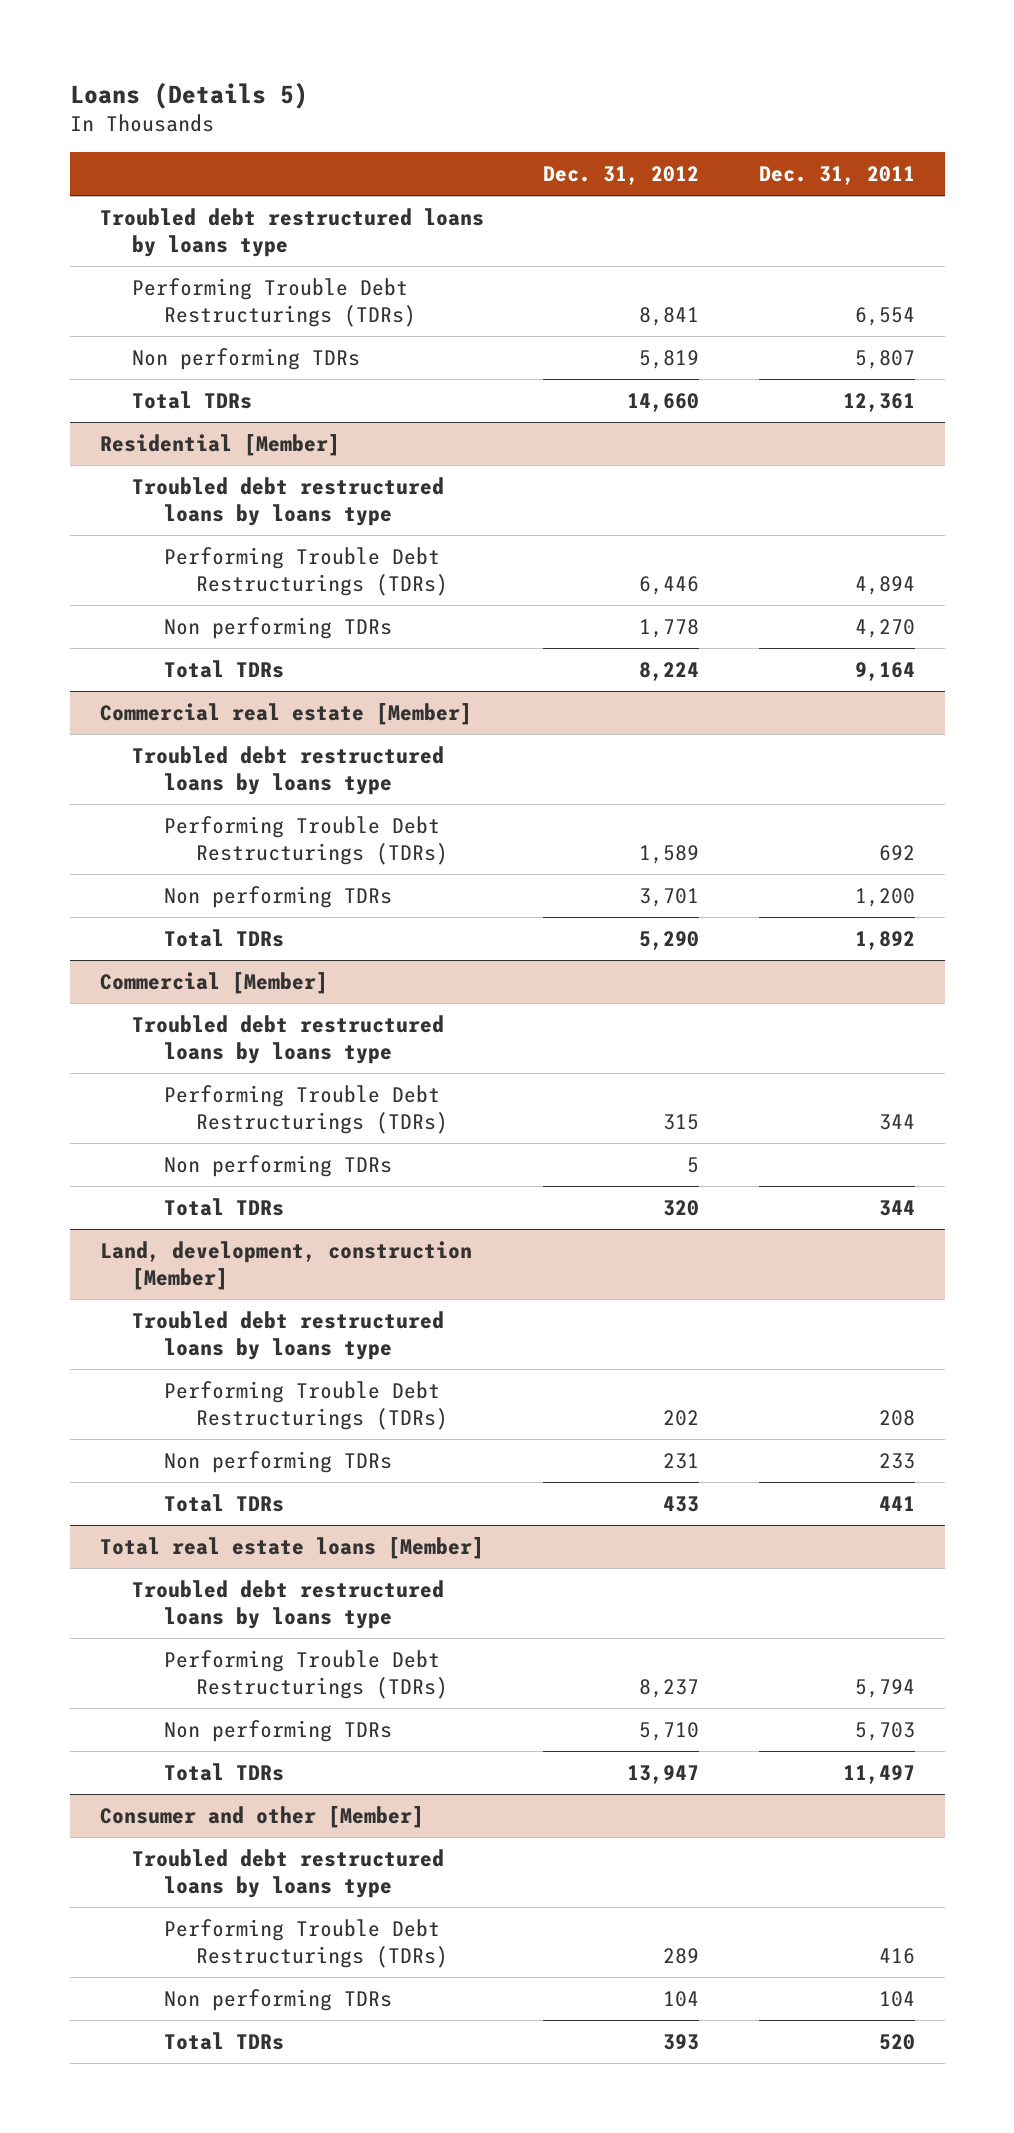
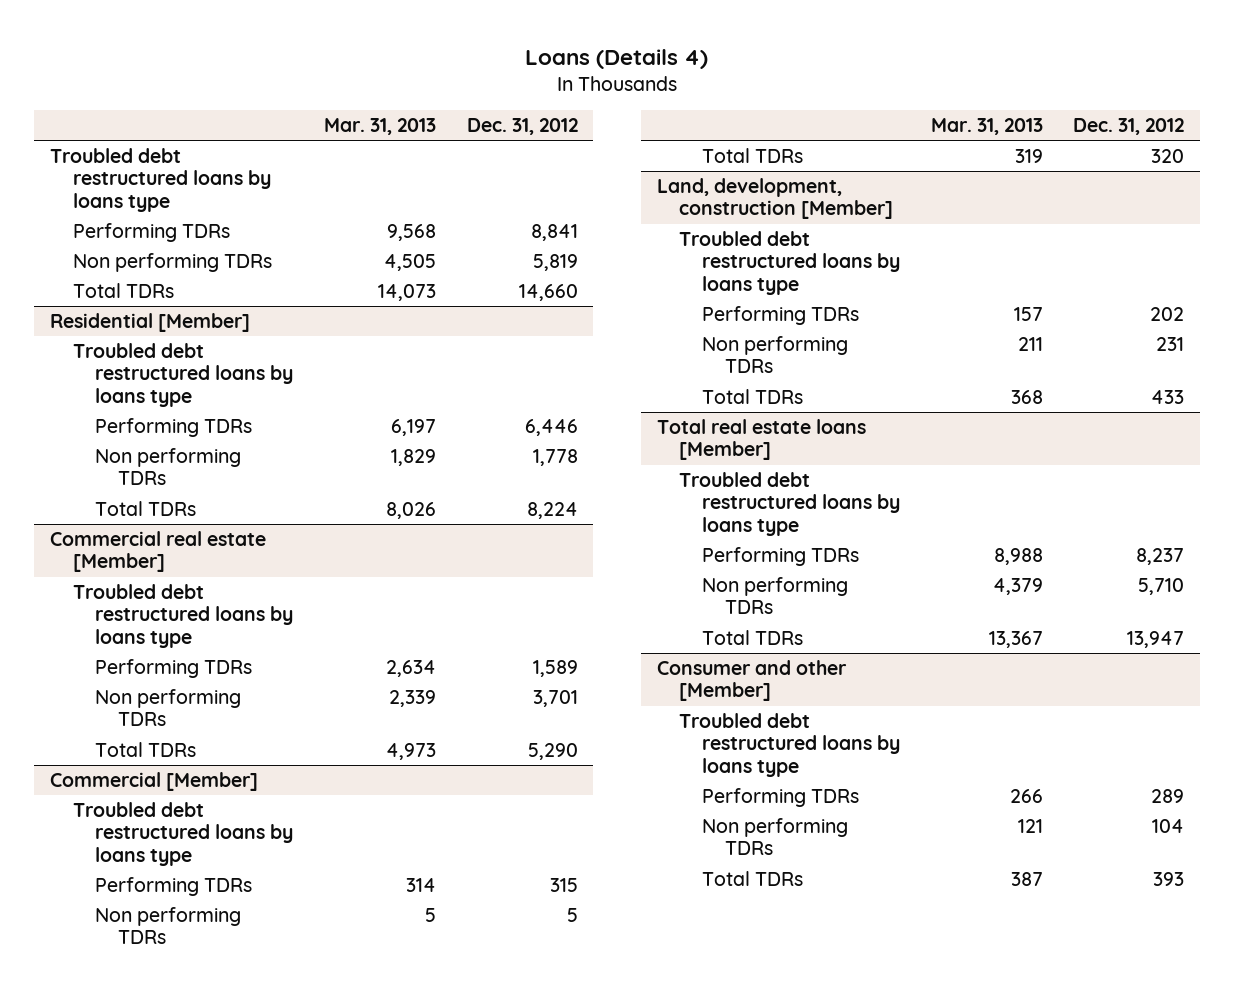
- Loans (Details 5)
+ Loans (Details 4)
- | Dec. 31, 2012 | Dec. 31, 2011
+ | Mar. 31, 2013 | Dec. 31, 2012
- Performing Trouble Debt Restructurings (TDRs) | 8,841 | 6,554
+ Performing TDRs | 9,568 | 8,841
@ Residential [Member]
- Performing Trouble Debt Restructurings (TDRs) | 6,446 | 4,894
+ Performing TDRs | 6,197 | 6,446
@ Commercial real estate [Member]
- Performing Trouble Debt Restructurings (TDRs) | 1,589 | 692
+ Performing TDRs | 2,634 | 1,589
@ Commercial [Member]
- Performing Trouble Debt Restructurings (TDRs) | 315 | 344
+ Performing TDRs | 314 | 315
@ Land, development, construction [Member]
- Performing Trouble Debt Restructurings (TDRs) | 202 | 208
+ Performing TDRs | 157 | 202
@ Total real estate loans [Member]
- Performing Trouble Debt Restructurings (TDRs) | 8,237 | 5,794
+ Performing TDRs | 8,988 | 8,237
@ Consumer and other [Member]
- Performing Trouble Debt Restructurings (TDRs) | 289 | 416
+ Performing TDRs | 266 | 289

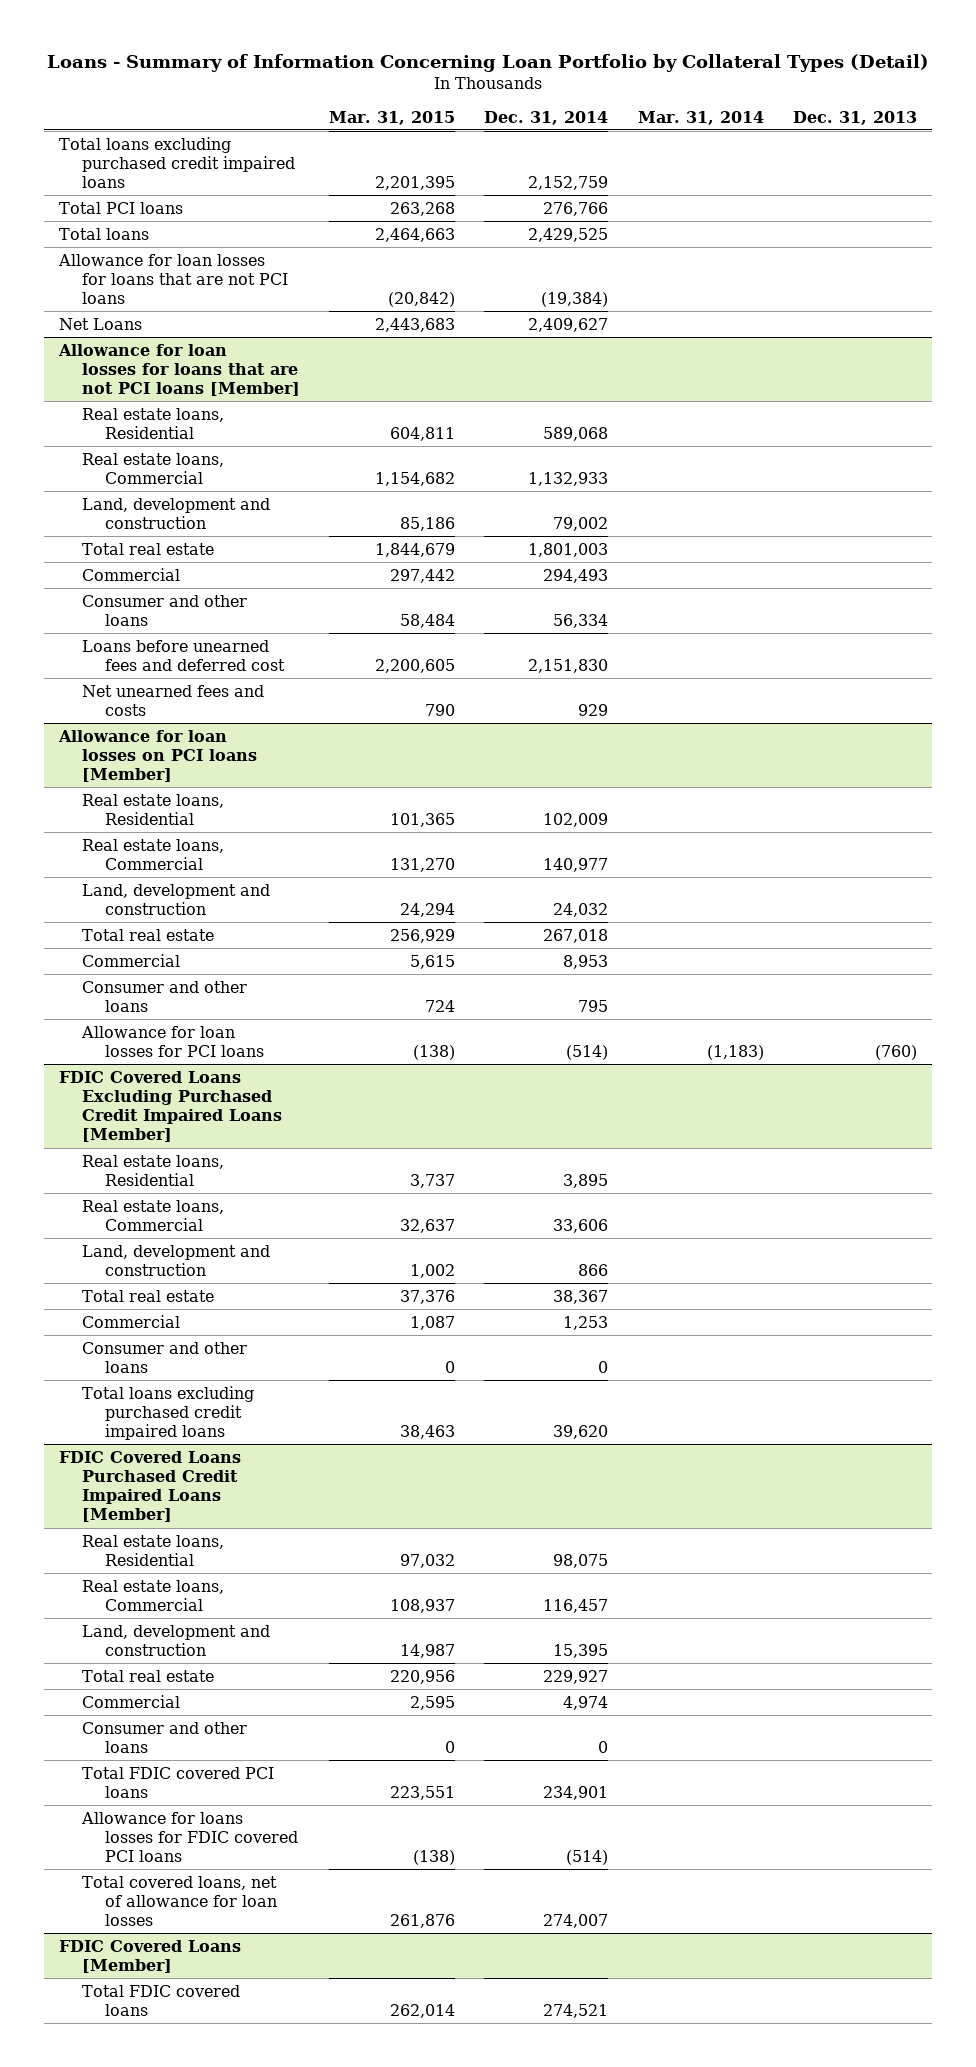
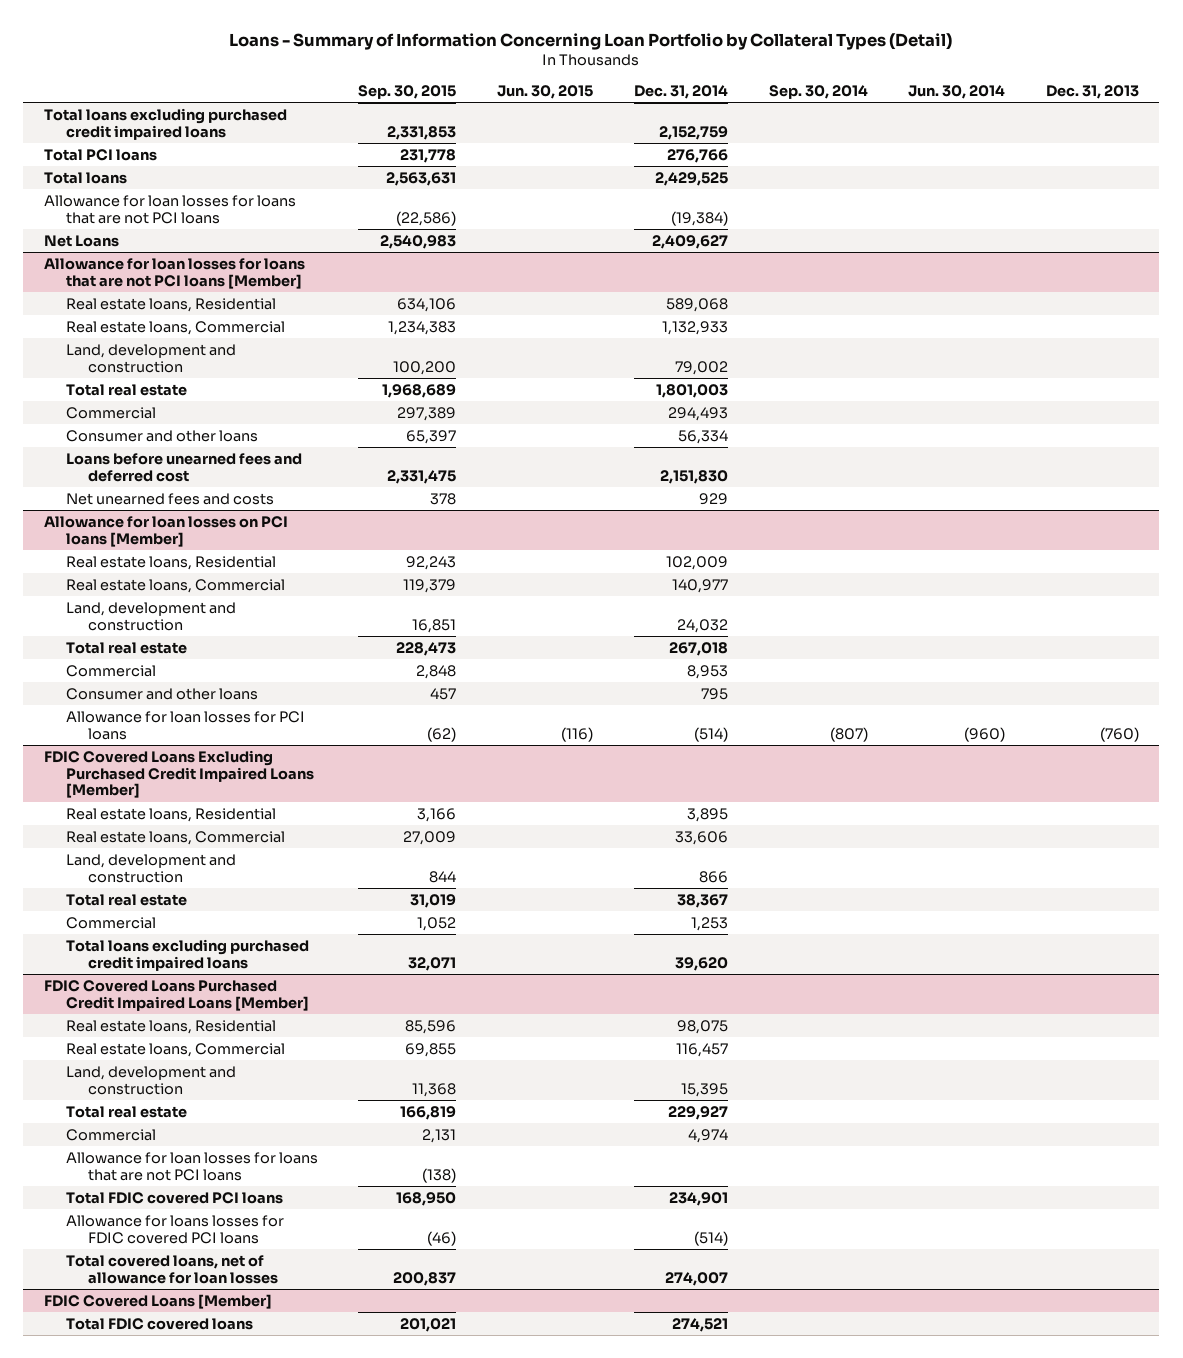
- | Mar. 31, 2015 | Dec. 31, 2014 | Mar. 31, 2014 | Dec. 31, 2013
+ | Sep. 30, 2015 | Jun. 30, 2015 | Dec. 31, 2014 | Sep. 30, 2014 | Jun. 30, 2014 | Dec. 31, 2013
@ FDIC Covered Loans Excluding Purchased Credit Impaired Loans [Member]
- Consumer and other loans | 0 | 0 | |
@ FDIC Covered Loans Purchased Credit Impaired Loans [Member]
- Consumer and other loans | 0 | 0 | |
+ Allowance for loan losses for loans that are not PCI loans | (138) | | | | |

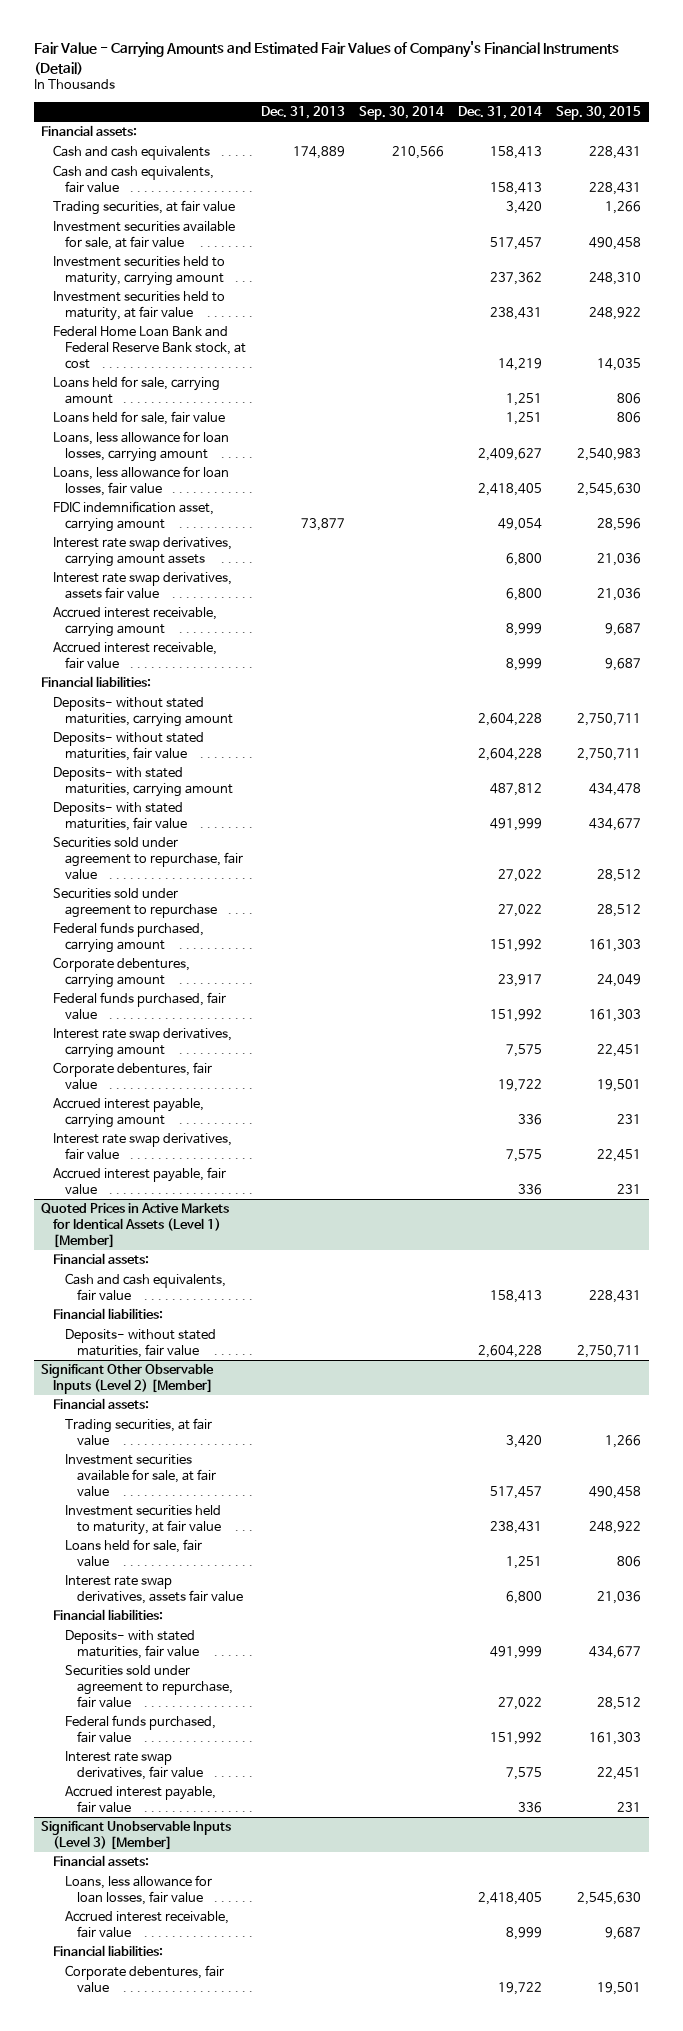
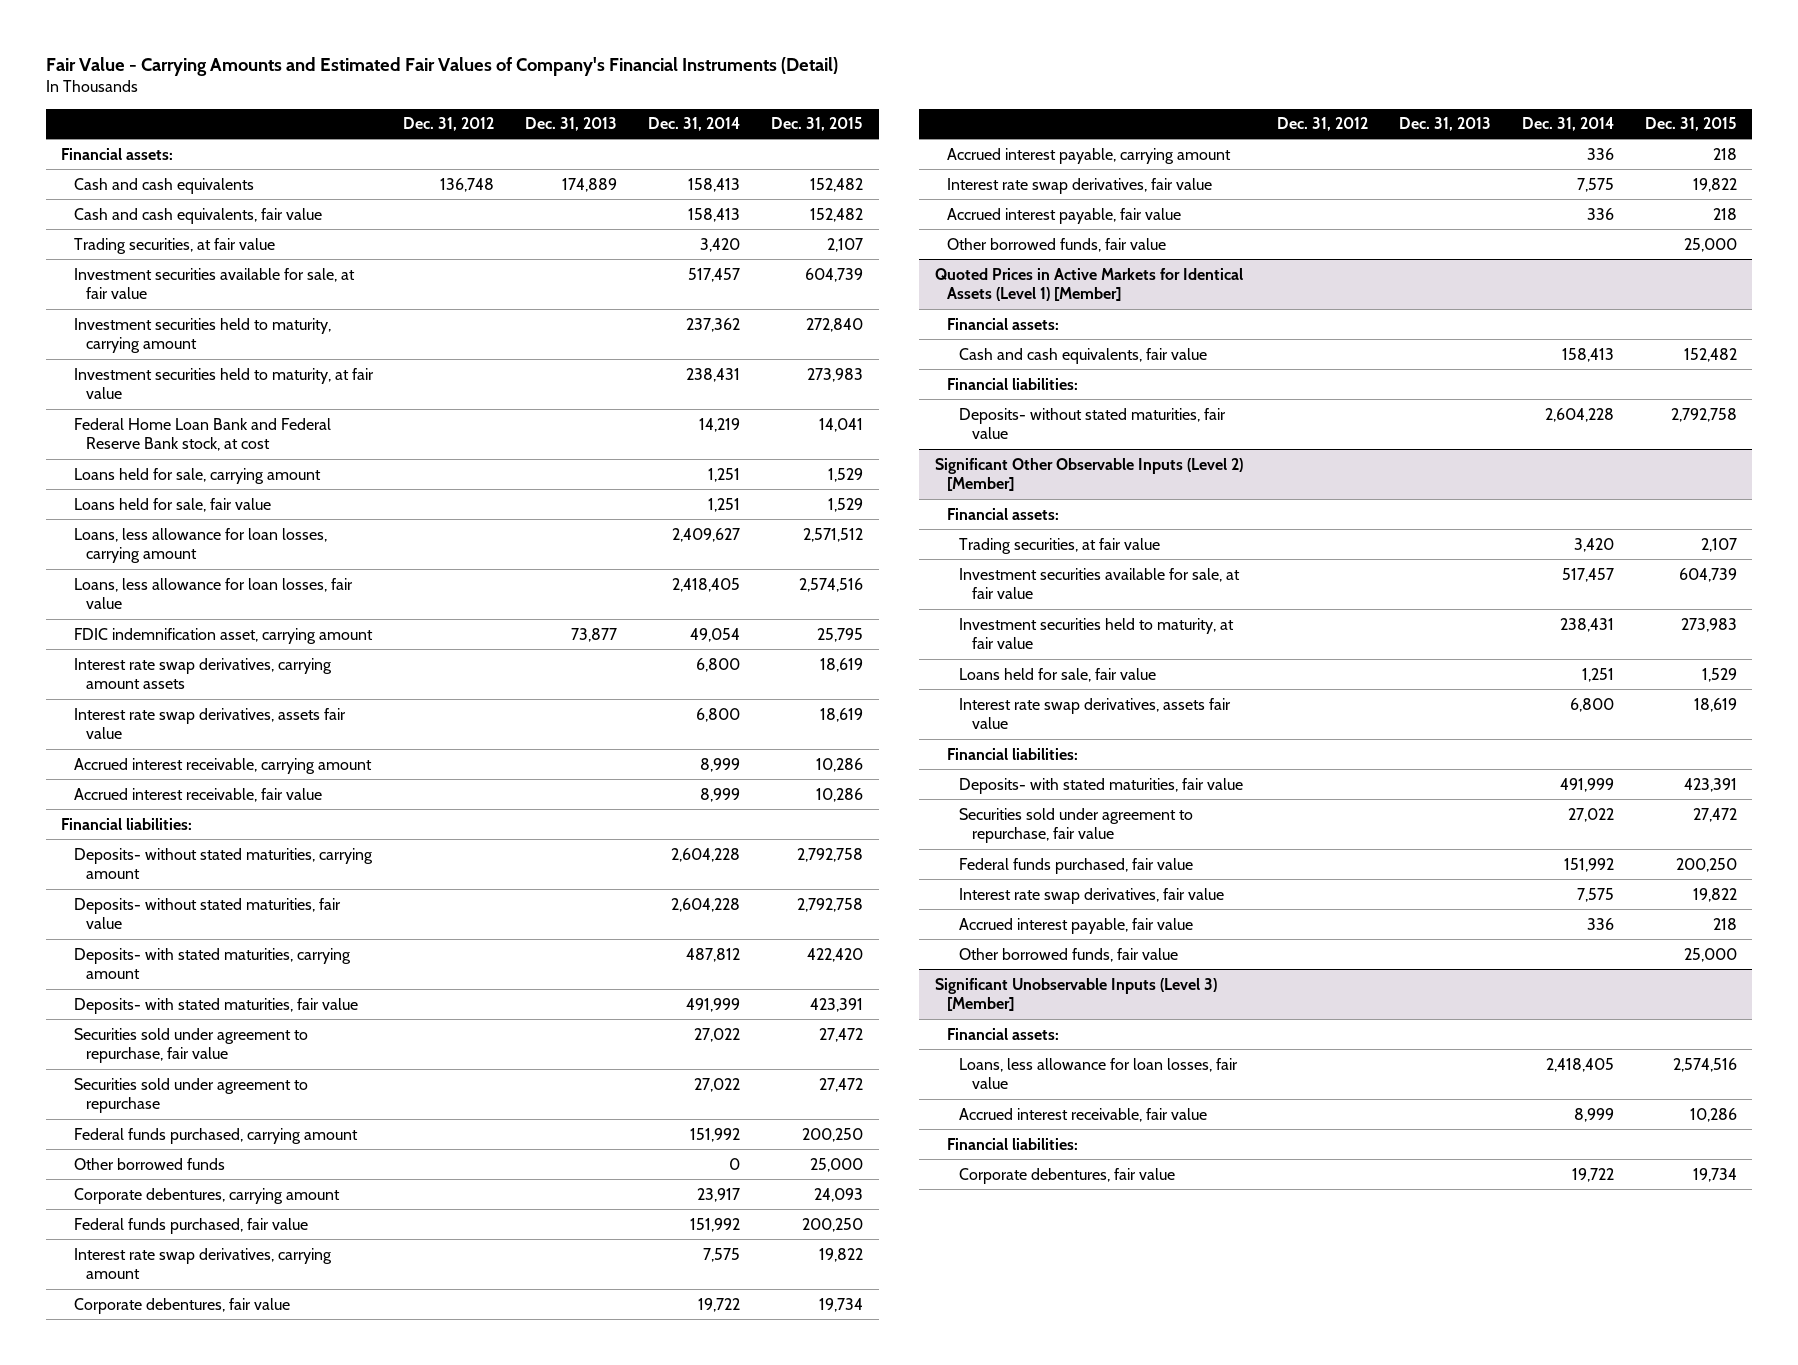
- | Dec. 31, 2013 | Sep. 30, 2014 | Dec. 31, 2014 | Sep. 30, 2015
+ | Dec. 31, 2012 | Dec. 31, 2013 | Dec. 31, 2014 | Dec. 31, 2015
+ Other borrowed funds | | | 0 | 25,000
+ Other borrowed funds, fair value | | | | 25,000
@ Significant Other Observable Inputs (Level 2) [Member]
+ Other borrowed funds, fair value | | | | 25,000

